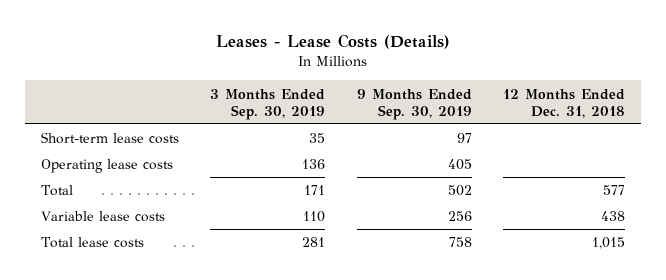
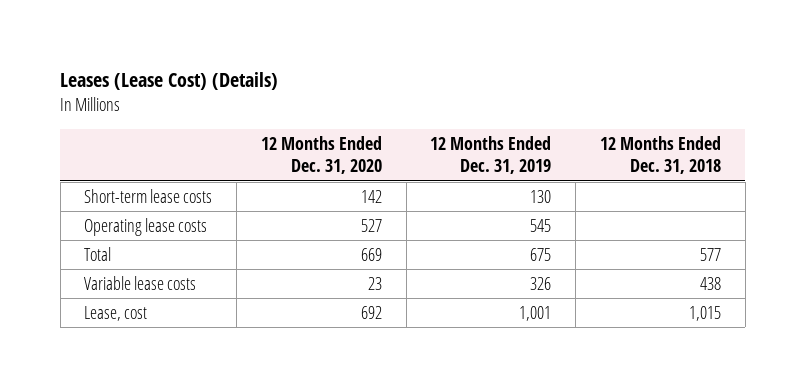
- Leases - Lease Costs (Details)
+ Leases (Lease Cost) (Details)
- | 3 Months Ended Sep. 30, 2019 | 9 Months Ended Sep. 30, 2019 | 12 Months Ended Dec. 31, 2018
+ | 12 Months Ended Dec. 31, 2020 | 12 Months Ended Dec. 31, 2019 | 12 Months Ended Dec. 31, 2018
- Total lease costs | 281 | 758 | 1,015
+ Lease, cost | 692 | 1,001 | 1,015

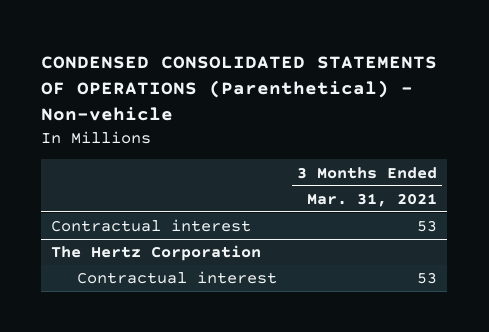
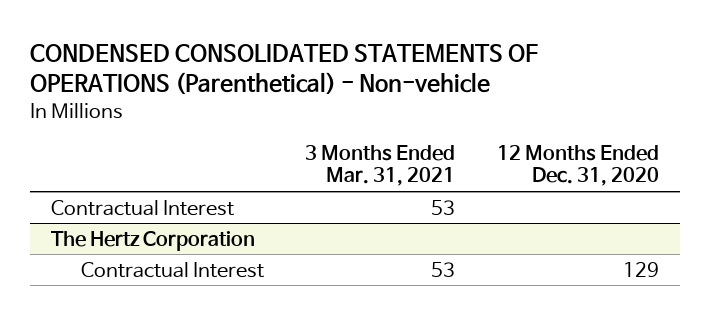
- | 3 Months Ended Mar. 31, 2021
+ | 3 Months Ended Mar. 31, 2021 | 12 Months Ended Dec. 31, 2020
- Contractual interest | 53
+ Contractual Interest | 53 |
@ The Hertz Corporation
- Contractual interest | 53
+ Contractual Interest | 53 | 129

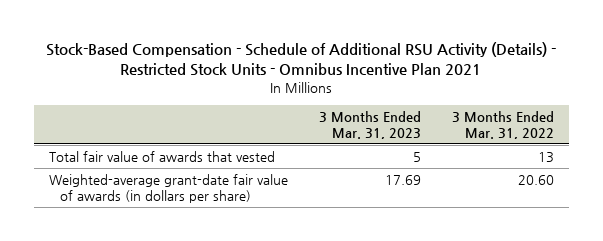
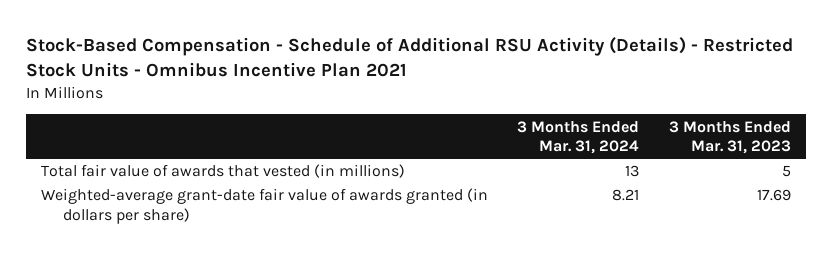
- | 3 Months Ended Mar. 31, 2023 | 3 Months Ended Mar. 31, 2022
+ | 3 Months Ended Mar. 31, 2024 | 3 Months Ended Mar. 31, 2023
- Total fair value of awards that vested | 5 | 13
- Weighted-average grant-date fair value of awards (in dollars per share) | 17.69 | 20.60
+ Total fair value of awards that vested (in millions) | 13 | 5
+ Weighted-average grant-date fair value of awards granted (in dollars per share) | 8.21 | 17.69

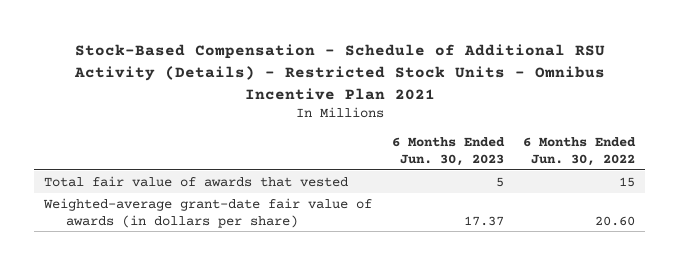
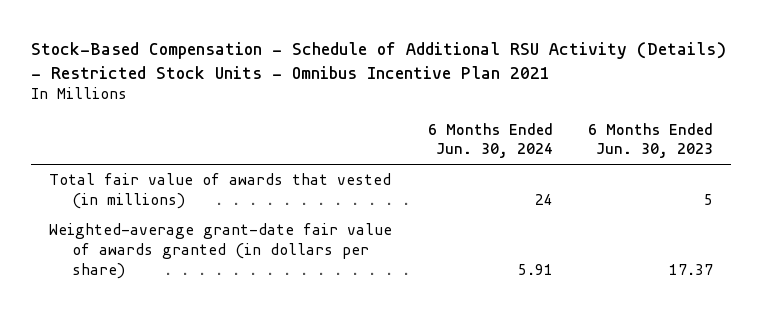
- | 6 Months Ended Jun. 30, 2023 | 6 Months Ended Jun. 30, 2022
+ | 6 Months Ended Jun. 30, 2024 | 6 Months Ended Jun. 30, 2023
- Total fair value of awards that vested | 5 | 15
- Weighted-average grant-date fair value of awards (in dollars per share) | 17.37 | 20.60
+ Total fair value of awards that vested (in millions) | 24 | 5
+ Weighted-average grant-date fair value of awards granted (in dollars per share) | 5.91 | 17.37

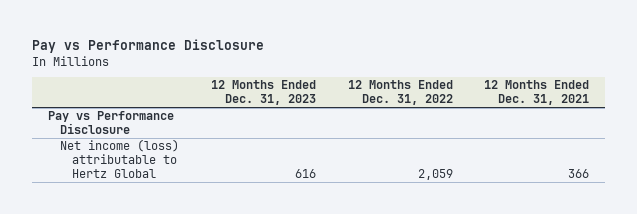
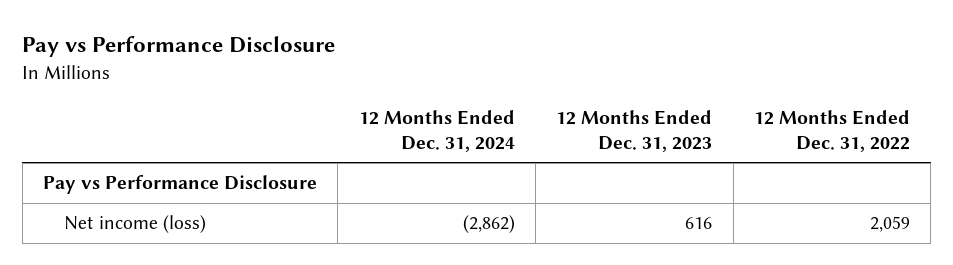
- | 12 Months Ended Dec. 31, 2023 | 12 Months Ended Dec. 31, 2022 | 12 Months Ended Dec. 31, 2021
+ | 12 Months Ended Dec. 31, 2024 | 12 Months Ended Dec. 31, 2023 | 12 Months Ended Dec. 31, 2022
- Net income (loss) attributable to Hertz Global | 616 | 2,059 | 366
+ Net income (loss) | (2,862) | 616 | 2,059

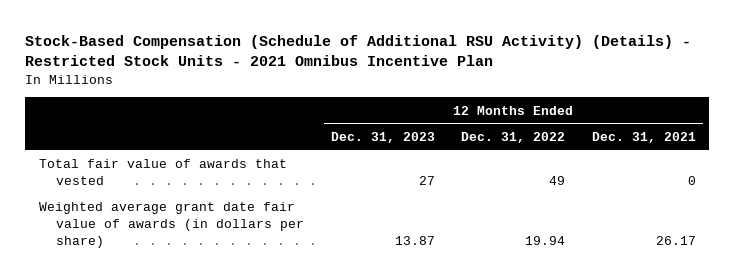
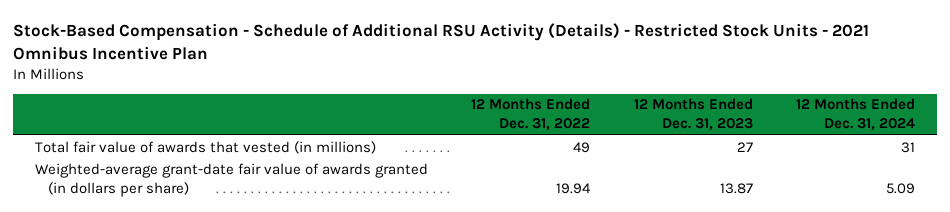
- Stock-Based Compensation (Schedule of Additional RSU Activity) (Details) - Restricted Stock Units - 2021 Omnibus Incentive Plan
+ Stock-Based Compensation - Schedule of Additional RSU Activity (Details) - Restricted Stock Units - 2021 Omnibus Incentive Plan
- | 12 Months Ended Dec. 31, 2023 | 12 Months Ended Dec. 31, 2022 | 12 Months Ended Dec. 31, 2021
+ | 12 Months Ended Dec. 31, 2022 | 12 Months Ended Dec. 31, 2023 | 12 Months Ended Dec. 31, 2024
- Total fair value of awards that vested | 27 | 49 | 0
- Weighted average grant date fair value of awards (in dollars per share) | 13.87 | 19.94 | 26.17
+ Total fair value of awards that vested (in millions) | 49 | 27 | 31
+ Weighted-average grant-date fair value of awards granted (in dollars per share) | 19.94 | 13.87 | 5.09

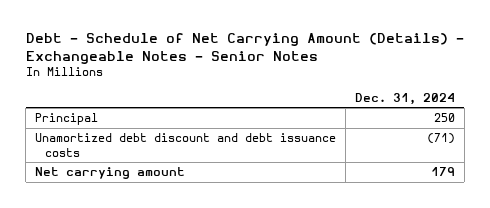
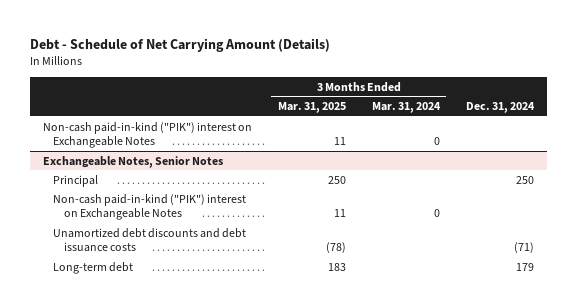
- Debt - Schedule of Net Carrying Amount (Details) - Exchangeable Notes - Senior Notes
+ Debt - Schedule of Net Carrying Amount (Details)
- | Dec. 31, 2024
+ | 3 Months Ended Mar. 31, 2025 | 3 Months Ended Mar. 31, 2024 | Dec. 31, 2024
+ Non-cash paid-in-kind ("PIK") interest on Exchangeable Notes | 11 | 0 |
+ Exchangeable Notes, Senior Notes
- Unamortized debt discount and debt issuance costs | (71)
- Net carrying amount | 179
+ Non-cash paid-in-kind ("PIK") interest on Exchangeable Notes | 11 | 0 |
+ Unamortized debt discounts and debt issuance costs | (78) | | (71)
+ Long-term debt | 183 | | 179

